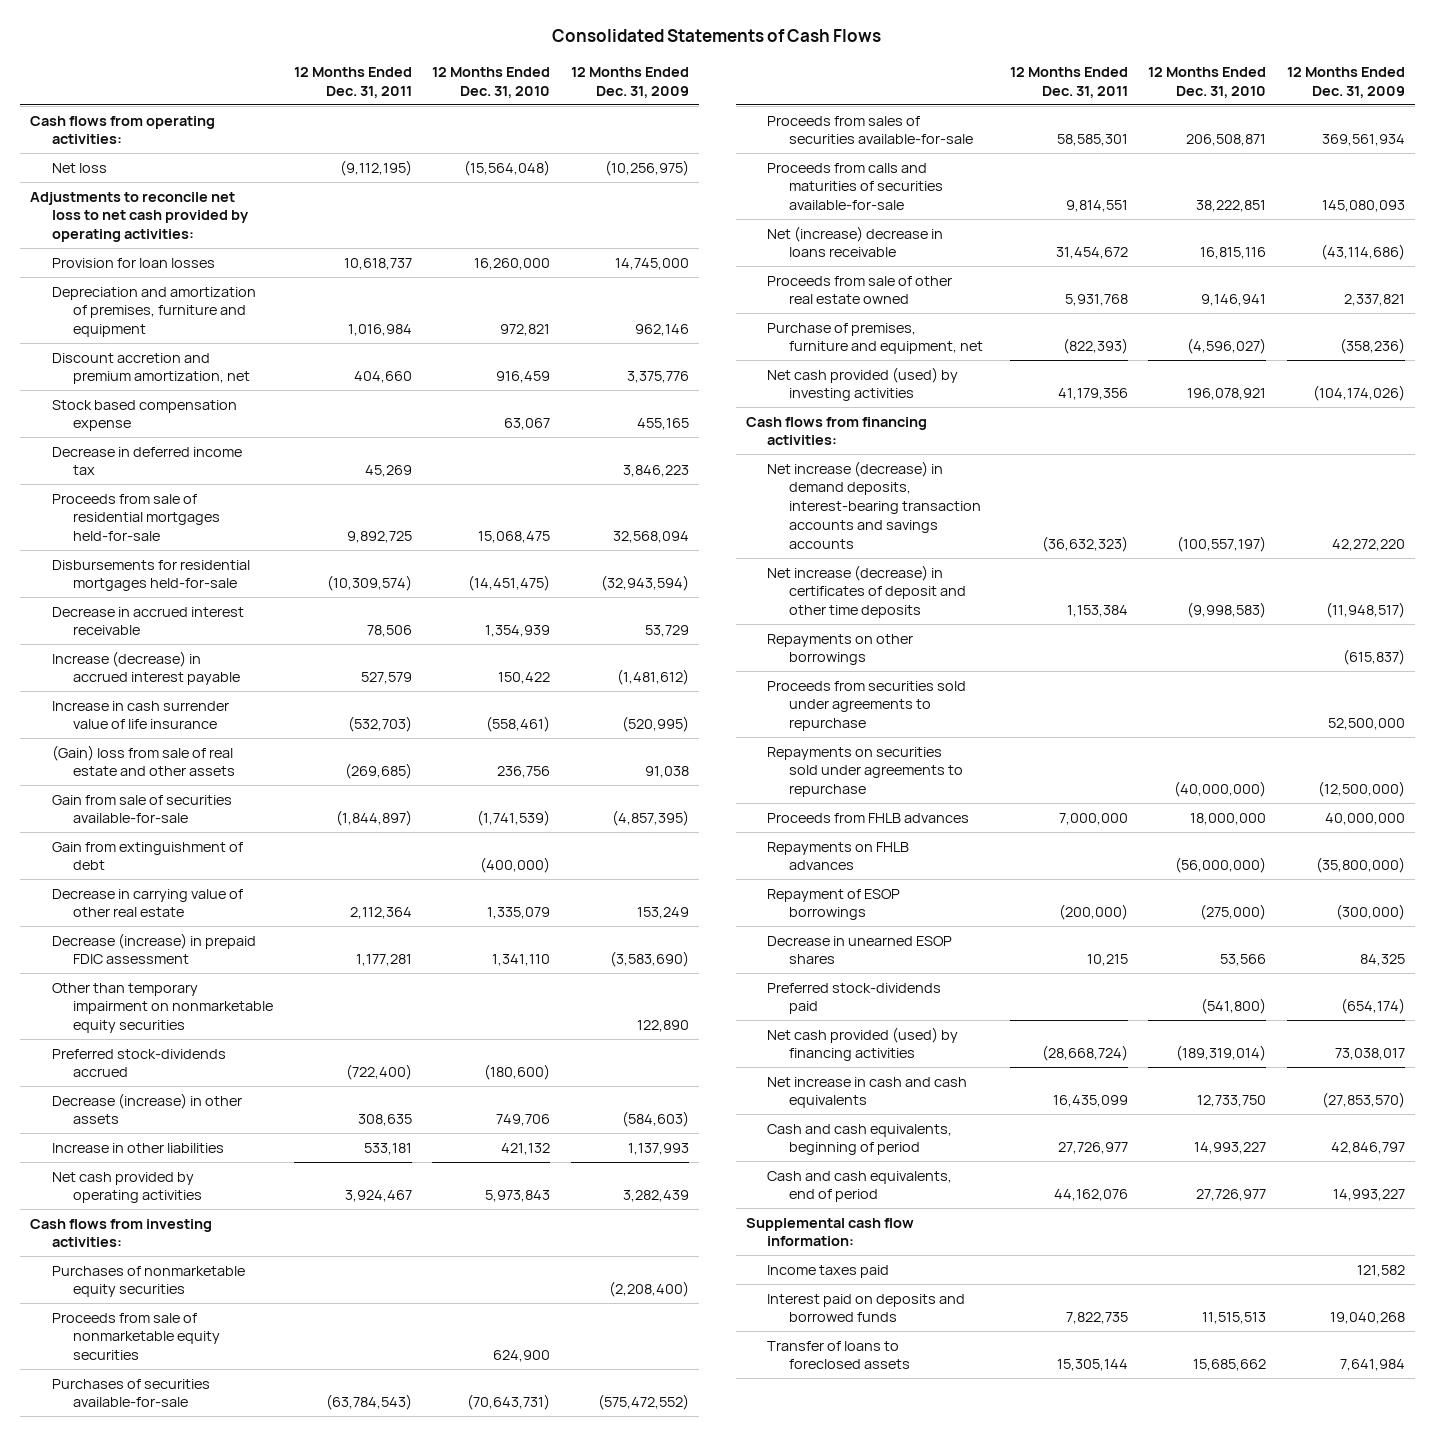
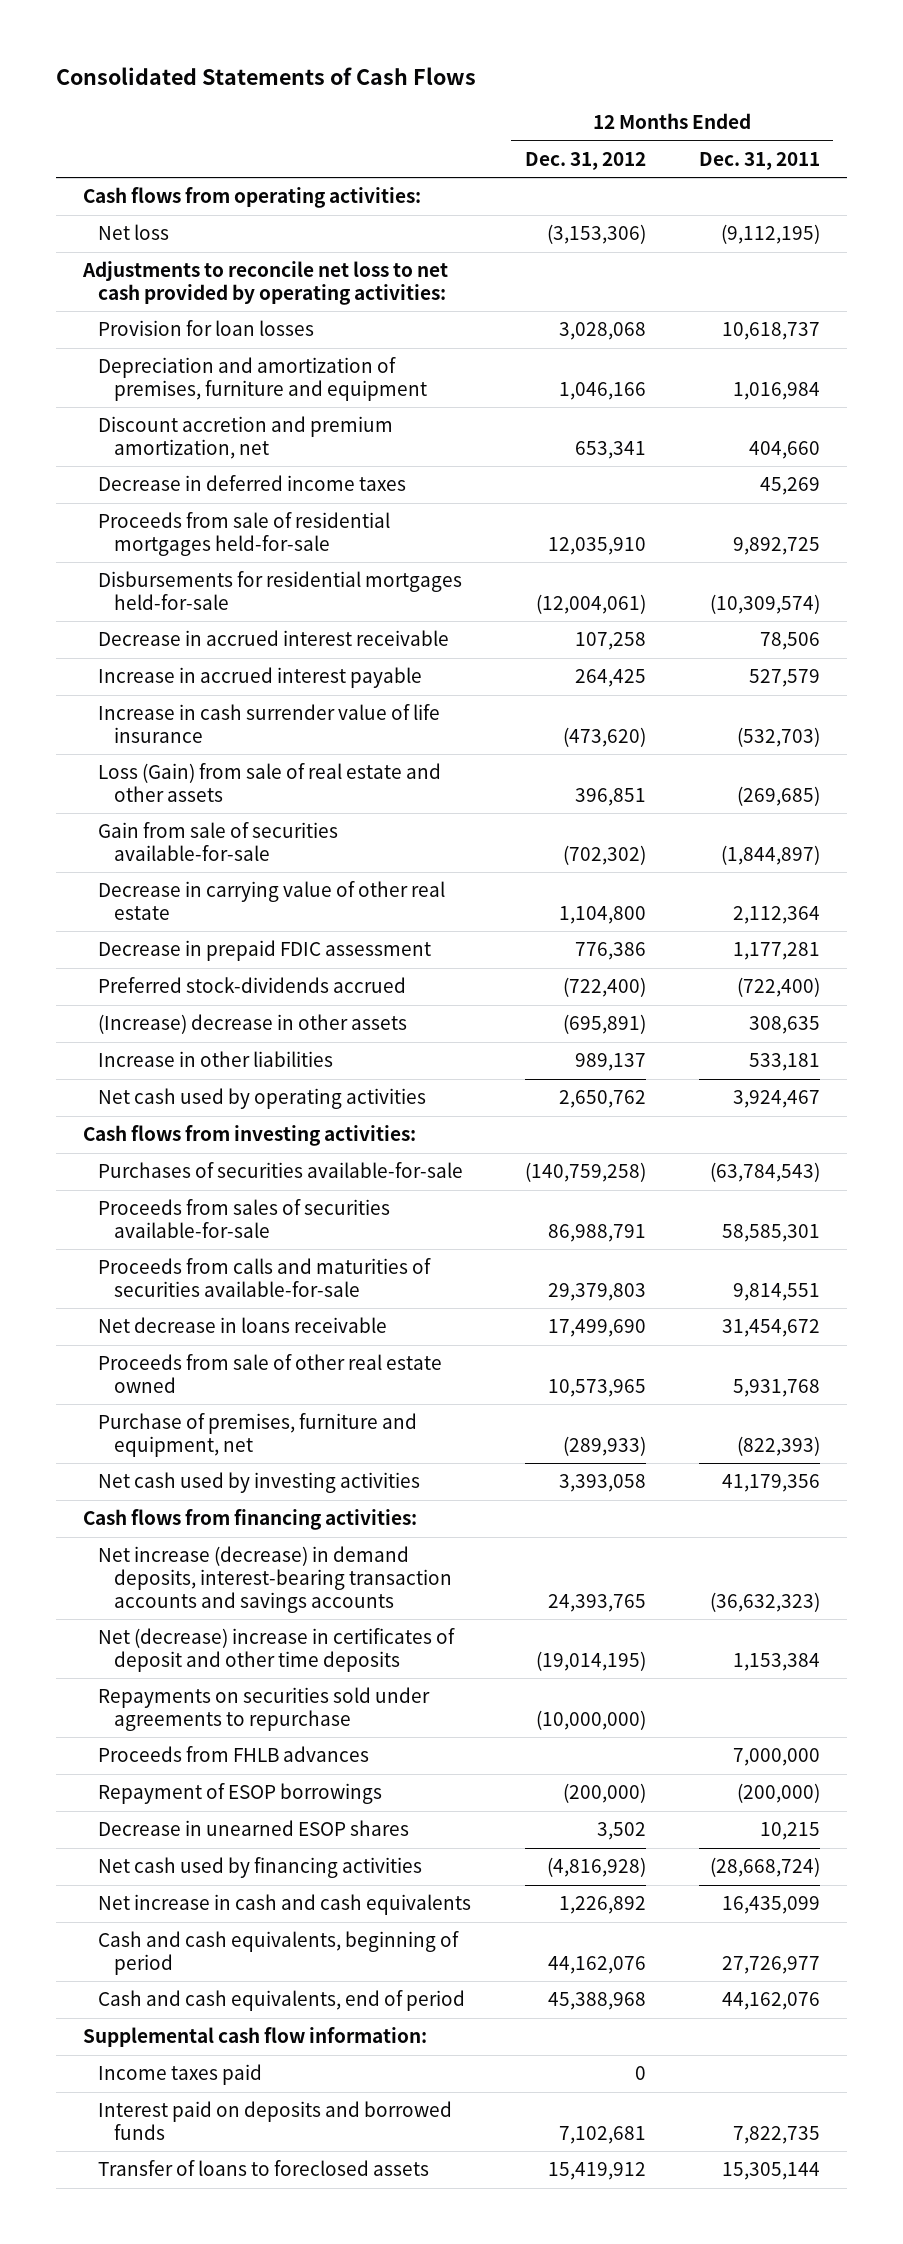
- | 12 Months Ended Dec. 31, 2011 | 12 Months Ended Dec. 31, 2010 | 12 Months Ended Dec. 31, 2009
+ | 12 Months Ended Dec. 31, 2012 | 12 Months Ended Dec. 31, 2011
- Stock based compensation expense | | 63,067 | 455,165
- Decrease in deferred income tax | 45,269 | | 3,846,223
+ Decrease in deferred income taxes | | 45,269
- Increase (decrease) in accrued interest payable | 527,579 | 150,422 | (1,481,612)
+ Increase in accrued interest payable | 264,425 | 527,579
- (Gain) loss from sale of real estate and other assets | (269,685) | 236,756 | 91,038
+ Loss (Gain) from sale of real estate and other assets | 396,851 | (269,685)
- Gain from extinguishment of debt | | (400,000) |
- Decrease (increase) in prepaid FDIC assessment | 1,177,281 | 1,341,110 | (3,583,690)
- Other than temporary impairment on nonmarketable equity securities | | | 122,890
+ Decrease in prepaid FDIC assessment | 776,386 | 1,177,281
- Decrease (increase) in other assets | 308,635 | 749,706 | (584,603)
+ (Increase) decrease in other assets | (695,891) | 308,635
- Net cash provided by operating activities | 3,924,467 | 5,973,843 | 3,282,439
+ Net cash used by operating activities | 2,650,762 | 3,924,467
- Purchases of nonmarketable equity securities | | | (2,208,400)
- Proceeds from sale of nonmarketable equity securities | | 624,900 |
- Net (increase) decrease in loans receivable | 31,454,672 | 16,815,116 | (43,114,686)
+ Net decrease in loans receivable | 17,499,690 | 31,454,672
- Net cash provided (used) by investing activities | 41,179,356 | 196,078,921 | (104,174,026)
+ Net cash used by investing activities | 3,393,058 | 41,179,356
- Net increase (decrease) in certificates of deposit and other time deposits | 1,153,384 | (9,998,583) | (11,948,517)
- Repayments on other borrowings | | | (615,837)
- Proceeds from securities sold under agreements to repurchase | | | 52,500,000
+ Net (decrease) increase in certificates of deposit and other time deposits | (19,014,195) | 1,153,384
- Repayments on FHLB advances | | (56,000,000) | (35,800,000)
- Preferred stock-dividends paid | | (541,800) | (654,174)
- Net cash provided (used) by financing activities | (28,668,724) | (189,319,014) | 73,038,017
+ Net cash used by financing activities | (4,816,928) | (28,668,724)

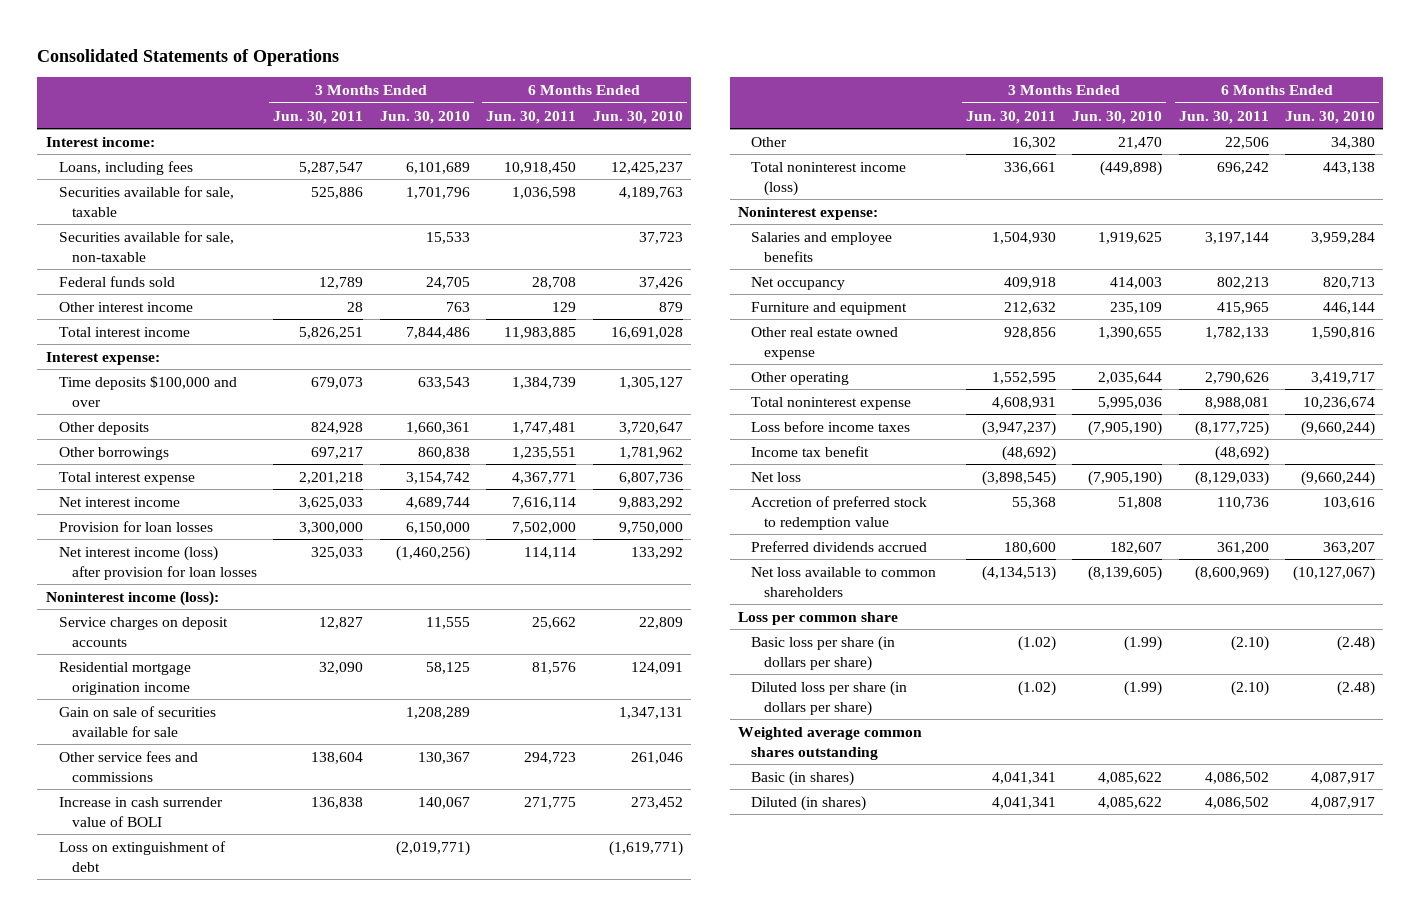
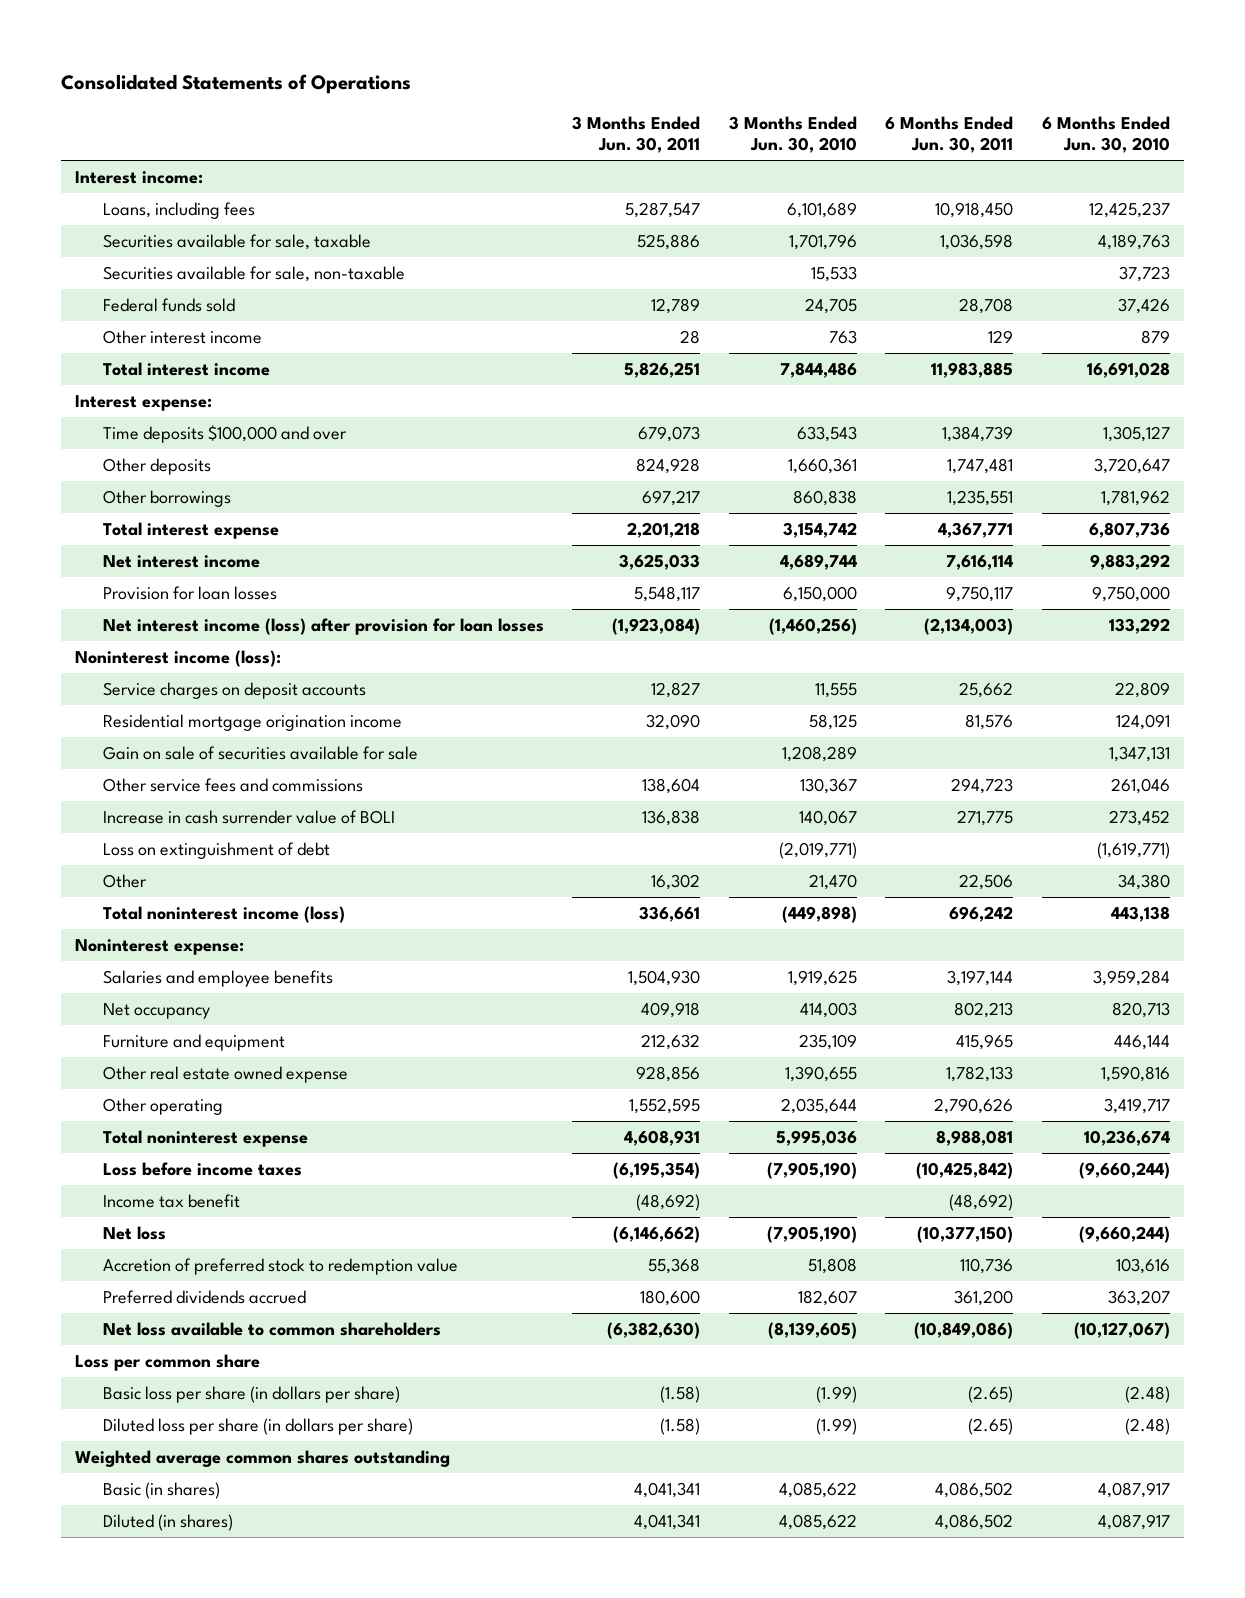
- Provision for loan losses | 3,300,000 | 6,150,000 | 7,502,000 | 9,750,000
- Net interest income (loss) after provision for loan losses | 325,033 | (1,460,256) | 114,114 | 133,292
+ Provision for loan losses | 5,548,117 | 6,150,000 | 9,750,117 | 9,750,000
+ Net interest income (loss) after provision for loan losses | (1,923,084) | (1,460,256) | (2,134,003) | 133,292
- Loss before income taxes | (3,947,237) | (7,905,190) | (8,177,725) | (9,660,244)
+ Loss before income taxes | (6,195,354) | (7,905,190) | (10,425,842) | (9,660,244)
- Net loss | (3,898,545) | (7,905,190) | (8,129,033) | (9,660,244)
+ Net loss | (6,146,662) | (7,905,190) | (10,377,150) | (9,660,244)
- Net loss available to common shareholders | (4,134,513) | (8,139,605) | (8,600,969) | (10,127,067)
+ Net loss available to common shareholders | (6,382,630) | (8,139,605) | (10,849,086) | (10,127,067)
- Basic loss per share (in dollars per share) | (1.02) | (1.99) | (2.10) | (2.48)
- Diluted loss per share (in dollars per share) | (1.02) | (1.99) | (2.10) | (2.48)
+ Basic loss per share (in dollars per share) | (1.58) | (1.99) | (2.65) | (2.48)
+ Diluted loss per share (in dollars per share) | (1.58) | (1.99) | (2.65) | (2.48)

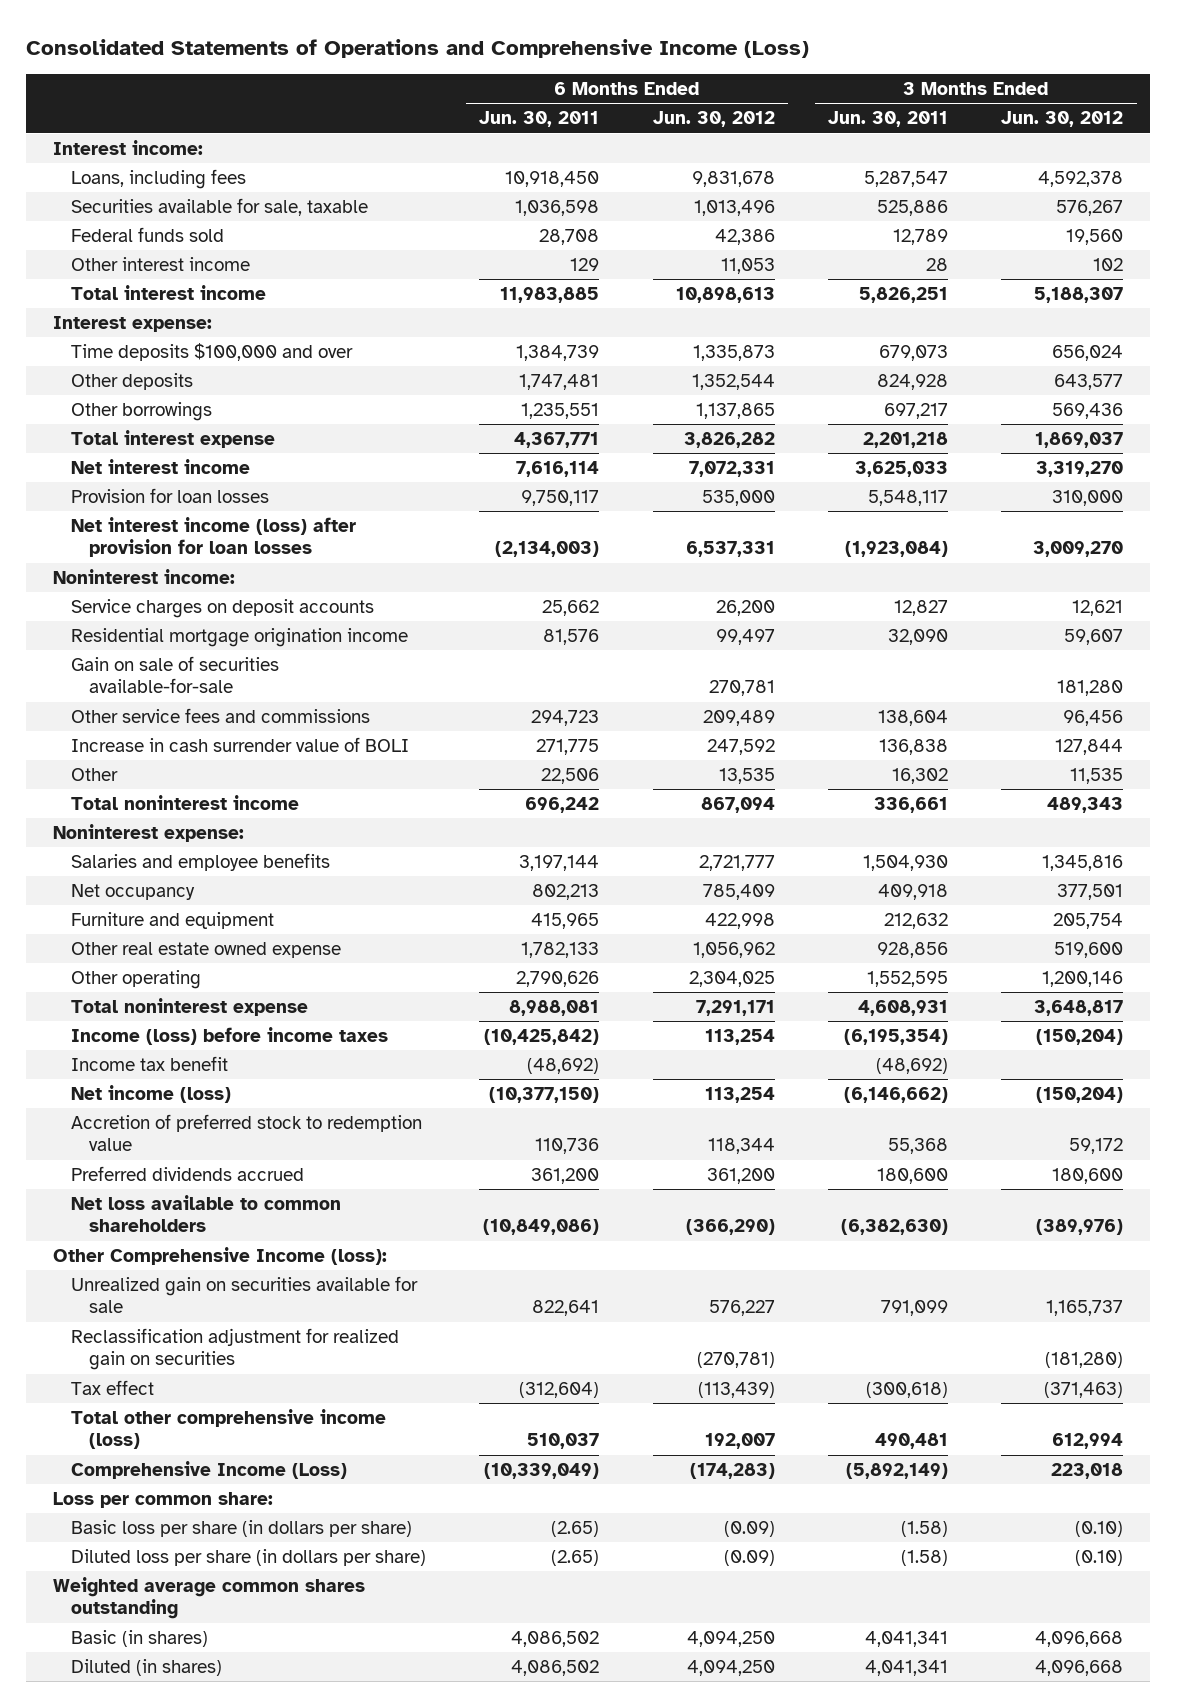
- Consolidated Statements of Operations
+ Consolidated Statements of Operations and Comprehensive Income (Loss)
- | 3 Months Ended Jun. 30, 2011 | 3 Months Ended Jun. 30, 2010 | 6 Months Ended Jun. 30, 2011 | 6 Months Ended Jun. 30, 2010
+ | 6 Months Ended Jun. 30, 2011 | 6 Months Ended Jun. 30, 2012 | 3 Months Ended Jun. 30, 2011 | 3 Months Ended Jun. 30, 2012
- Securities available for sale, non-taxable | | 15,533 | | 37,723
- Noninterest income (loss):
+ Noninterest income:
- Gain on sale of securities available for sale | | 1,208,289 | | 1,347,131
+ Gain on sale of securities available-for-sale | | 270,781 | | 181,280
- Loss on extinguishment of debt | | (2,019,771) | | (1,619,771)
- Total noninterest income (loss) | 336,661 | (449,898) | 696,242 | 443,138
+ Total noninterest income | 696,242 | 867,094 | 336,661 | 489,343
- Loss before income taxes | (6,195,354) | (7,905,190) | (10,425,842) | (9,660,244)
+ Income (loss) before income taxes | (10,425,842) | 113,254 | (6,195,354) | (150,204)
- Net loss | (6,146,662) | (7,905,190) | (10,377,150) | (9,660,244)
+ Net income (loss) | (10,377,150) | 113,254 | (6,146,662) | (150,204)
- Loss per common share
+ Other Comprehensive Income (loss):
+ Unrealized gain on securities available for sale | 822,641 | 576,227 | 791,099 | 1,165,737
+ Reclassification adjustment for realized gain on securities | | (270,781) | | (181,280)
+ Tax effect | (312,604) | (113,439) | (300,618) | (371,463)
+ Total other comprehensive income (loss) | 510,037 | 192,007 | 490,481 | 612,994
+ Comprehensive Income (Loss) | (10,339,049) | (174,283) | (5,892,149) | 223,018
+ Loss per common share:

